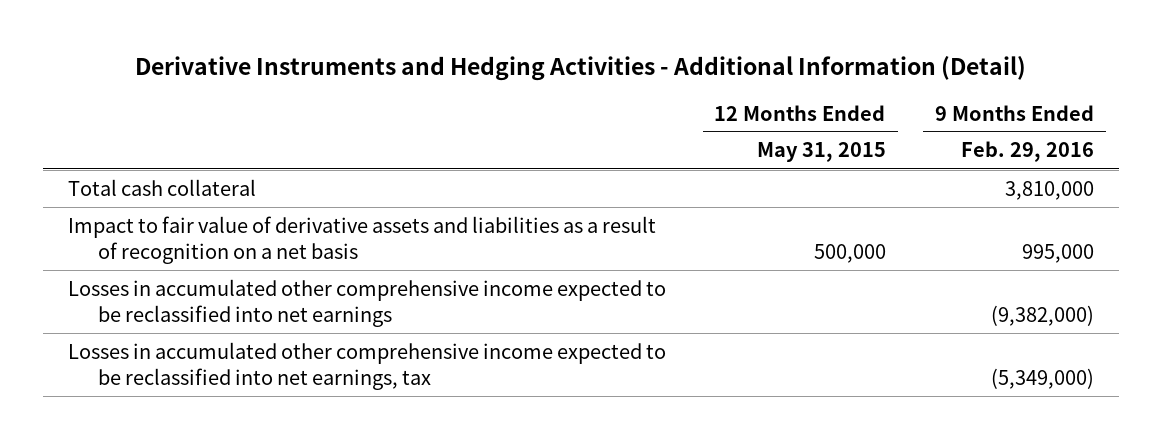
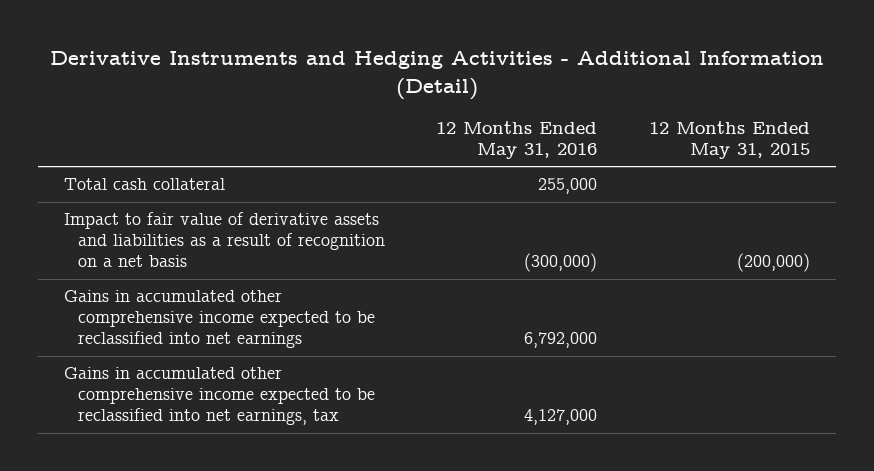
- | 12 Months Ended May 31, 2015 | 9 Months Ended Feb. 29, 2016
+ | 12 Months Ended May 31, 2016 | 12 Months Ended May 31, 2015
- Impact to fair value of derivative assets and liabilities as a result of recognition on a net basis | 500,000 | 995,000
- Losses in accumulated other comprehensive income expected to be reclassified into net earnings | | (9,382,000)
- Losses in accumulated other comprehensive income expected to be reclassified into net earnings, tax | | (5,349,000)
+ Impact to fair value of derivative assets and liabilities as a result of recognition on a net basis | (300,000) | (200,000)
+ Gains in accumulated other comprehensive income expected to be reclassified into net earnings | 6,792,000 |
+ Gains in accumulated other comprehensive income expected to be reclassified into net earnings, tax | 4,127,000 |

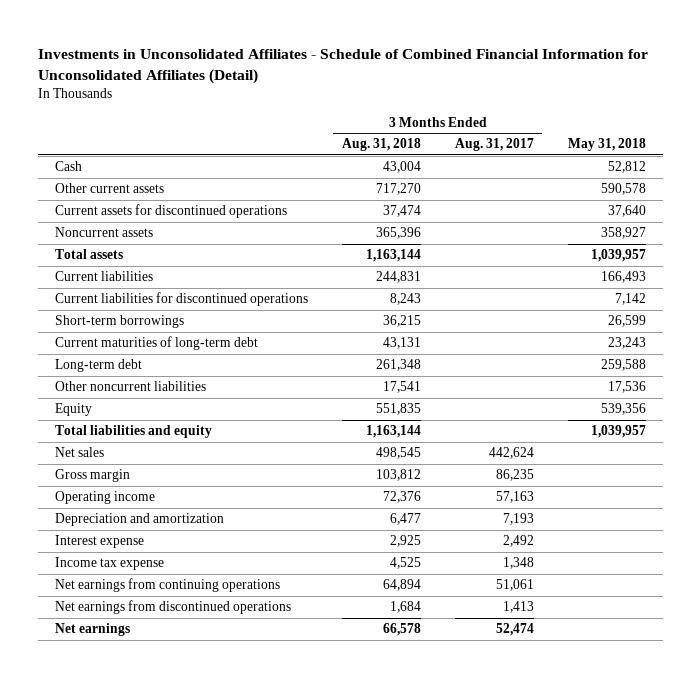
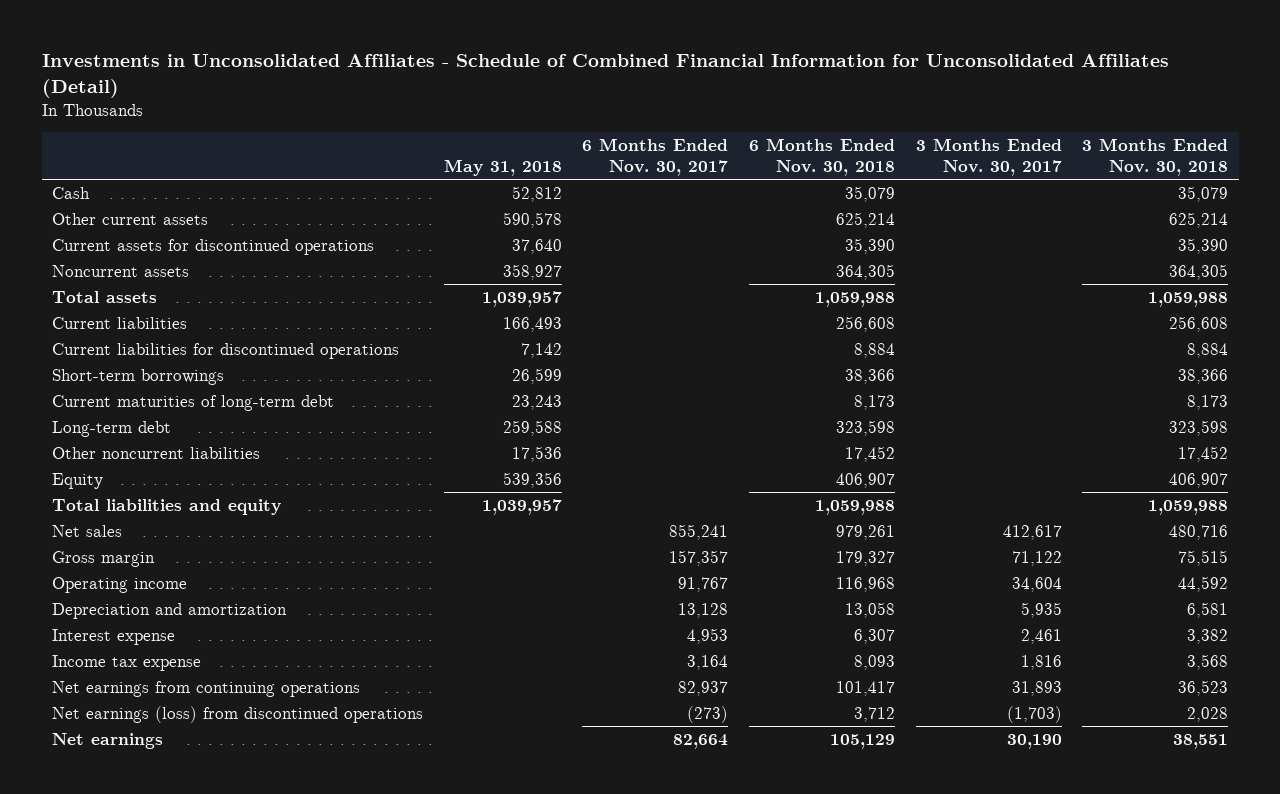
- | 3 Months Ended Aug. 31, 2018 | 3 Months Ended Aug. 31, 2017 | May 31, 2018
+ | May 31, 2018 | 6 Months Ended Nov. 30, 2017 | 6 Months Ended Nov. 30, 2018 | 3 Months Ended Nov. 30, 2017 | 3 Months Ended Nov. 30, 2018
- Net earnings from discontinued operations | 1,684 | 1,413 |
+ Net earnings (loss) from discontinued operations | | (273) | 3,712 | (1,703) | 2,028

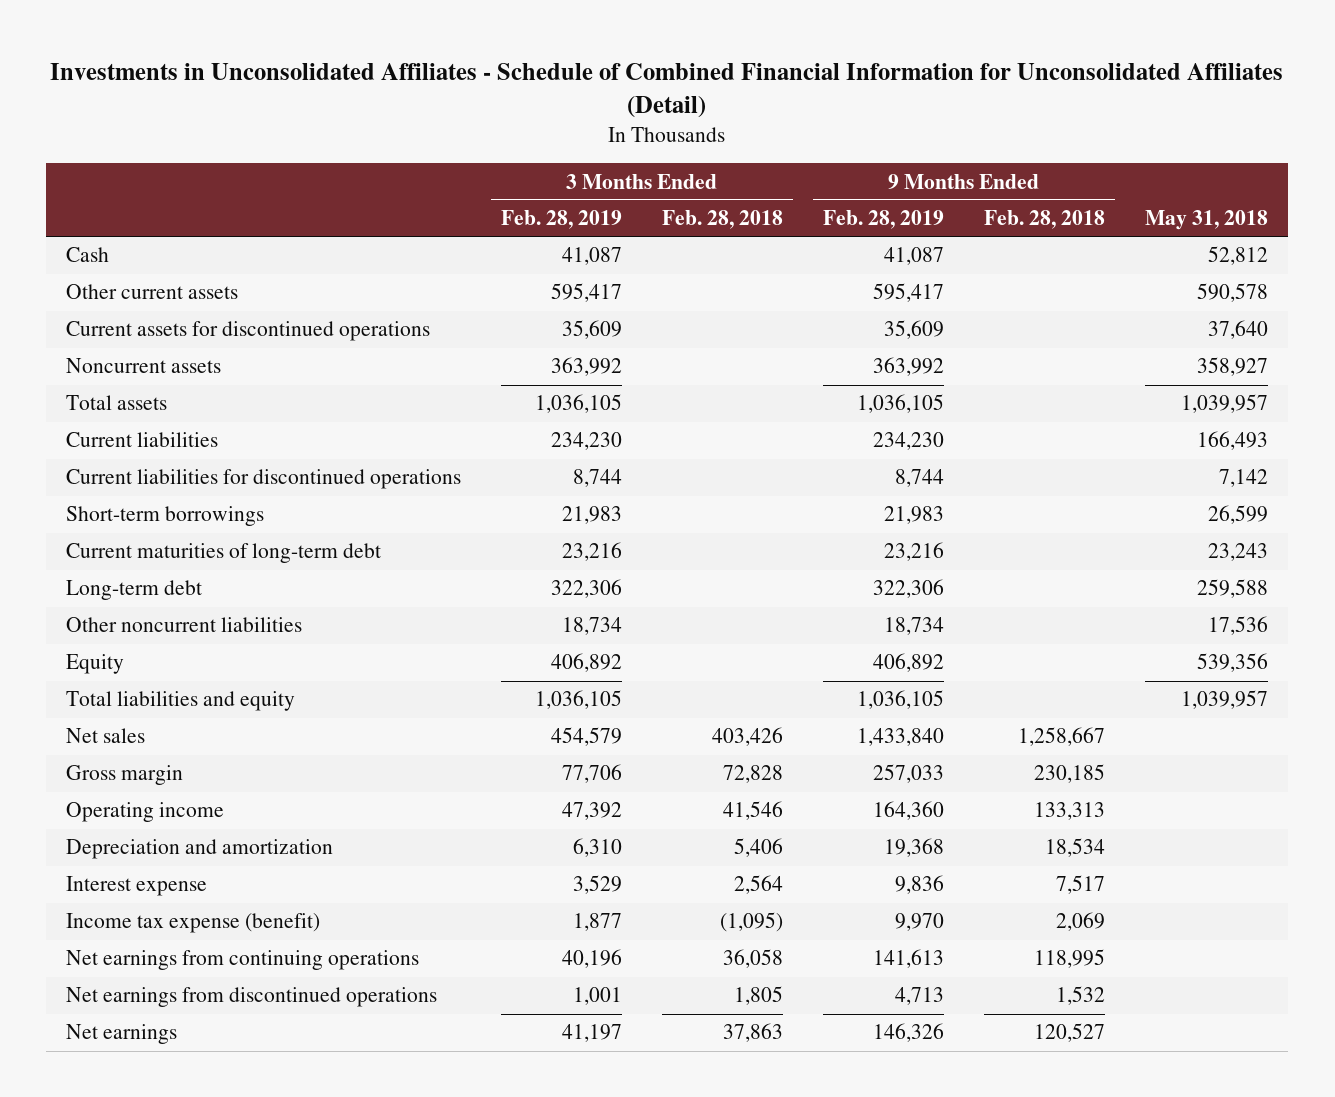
- | May 31, 2018 | 6 Months Ended Nov. 30, 2017 | 6 Months Ended Nov. 30, 2018 | 3 Months Ended Nov. 30, 2017 | 3 Months Ended Nov. 30, 2018
+ | 3 Months Ended Feb. 28, 2019 | 3 Months Ended Feb. 28, 2018 | 9 Months Ended Feb. 28, 2019 | 9 Months Ended Feb. 28, 2018 | May 31, 2018
- Income tax expense | | 3,164 | 8,093 | 1,816 | 3,568
+ Income tax expense (benefit) | 1,877 | (1,095) | 9,970 | 2,069 |
- Net earnings (loss) from discontinued operations | | (273) | 3,712 | (1,703) | 2,028
+ Net earnings from discontinued operations | 1,001 | 1,805 | 4,713 | 1,532 |

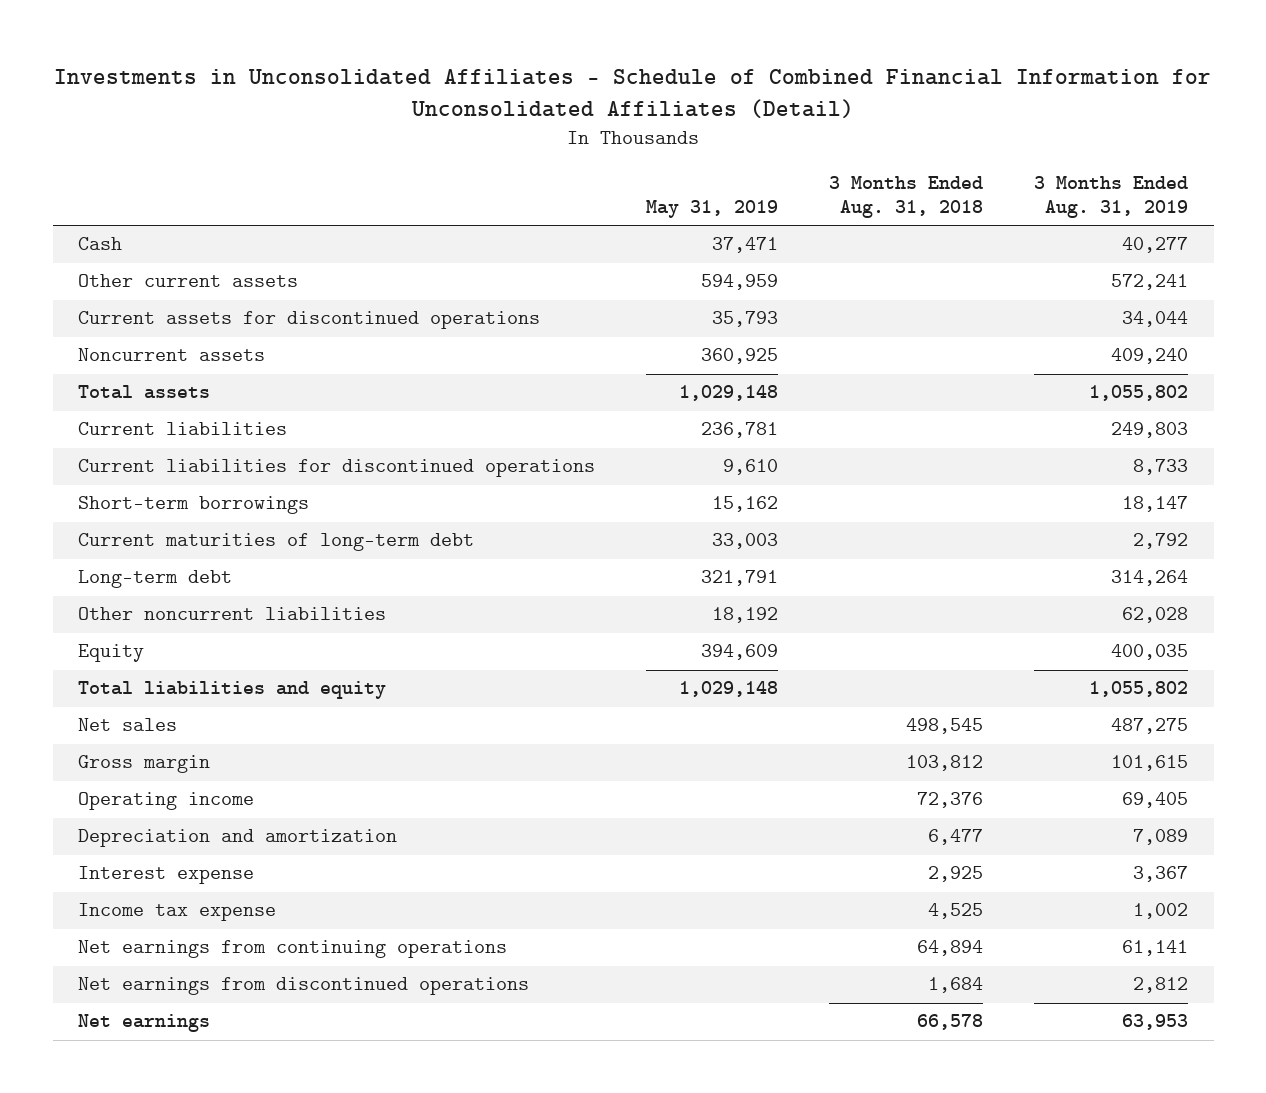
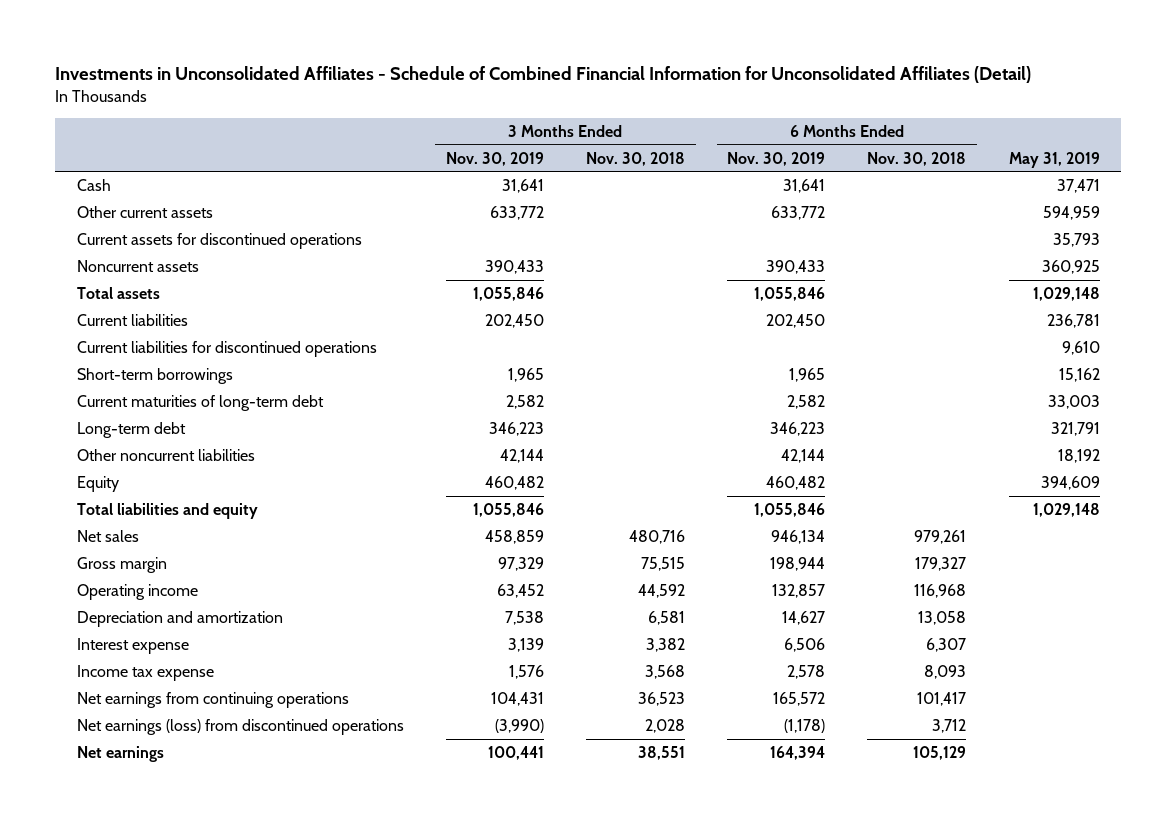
- | May 31, 2019 | 3 Months Ended Aug. 31, 2018 | 3 Months Ended Aug. 31, 2019
+ | 3 Months Ended Nov. 30, 2019 | 3 Months Ended Nov. 30, 2018 | 6 Months Ended Nov. 30, 2019 | 6 Months Ended Nov. 30, 2018 | May 31, 2019
- Net earnings from discontinued operations | | 1,684 | 2,812
+ Net earnings (loss) from discontinued operations | (3,990) | 2,028 | (1,178) | 3,712 |

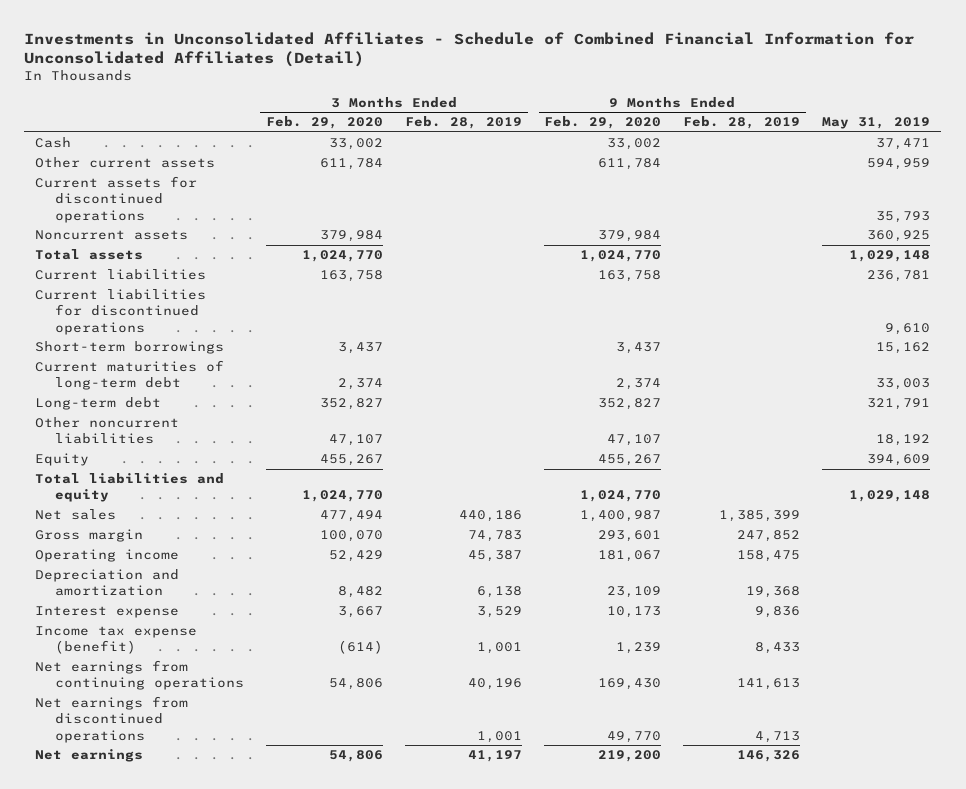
- | 3 Months Ended Nov. 30, 2019 | 3 Months Ended Nov. 30, 2018 | 6 Months Ended Nov. 30, 2019 | 6 Months Ended Nov. 30, 2018 | May 31, 2019
+ | 3 Months Ended Feb. 29, 2020 | 3 Months Ended Feb. 28, 2019 | 9 Months Ended Feb. 29, 2020 | 9 Months Ended Feb. 28, 2019 | May 31, 2019
- Income tax expense | 1,576 | 3,568 | 2,578 | 8,093 |
+ Income tax expense (benefit) | (614) | 1,001 | 1,239 | 8,433 |
- Net earnings (loss) from discontinued operations | (3,990) | 2,028 | (1,178) | 3,712 |
+ Net earnings from discontinued operations | | 1,001 | 49,770 | 4,713 |

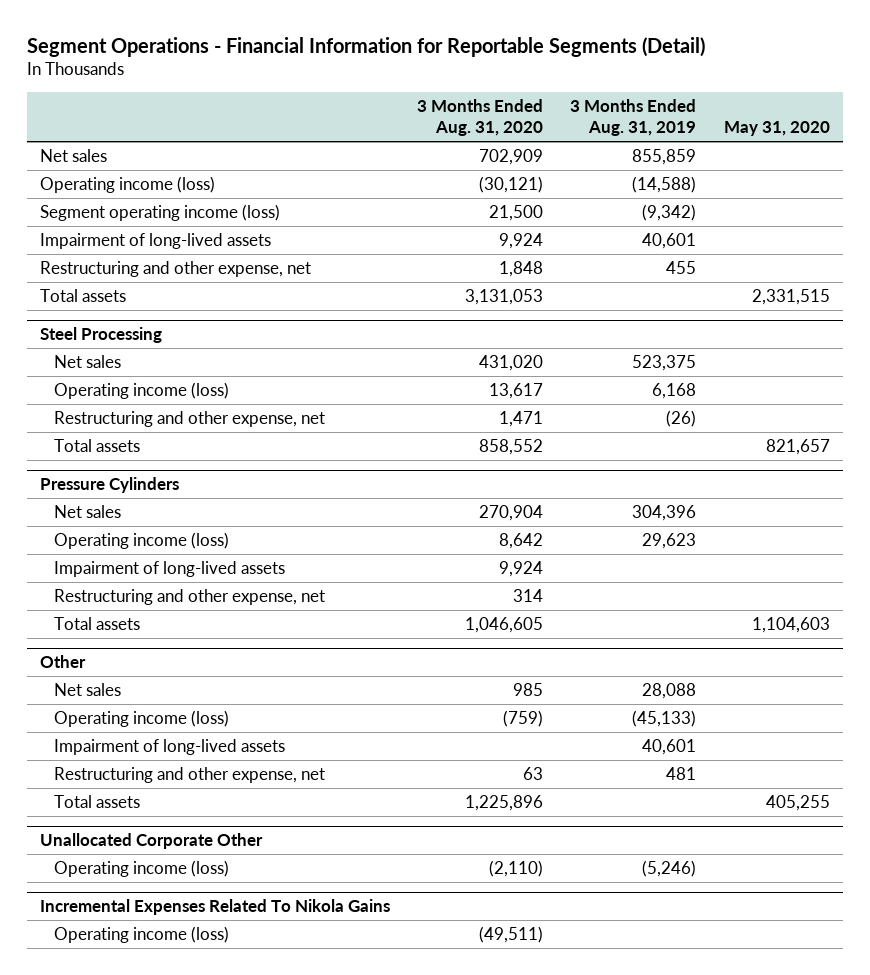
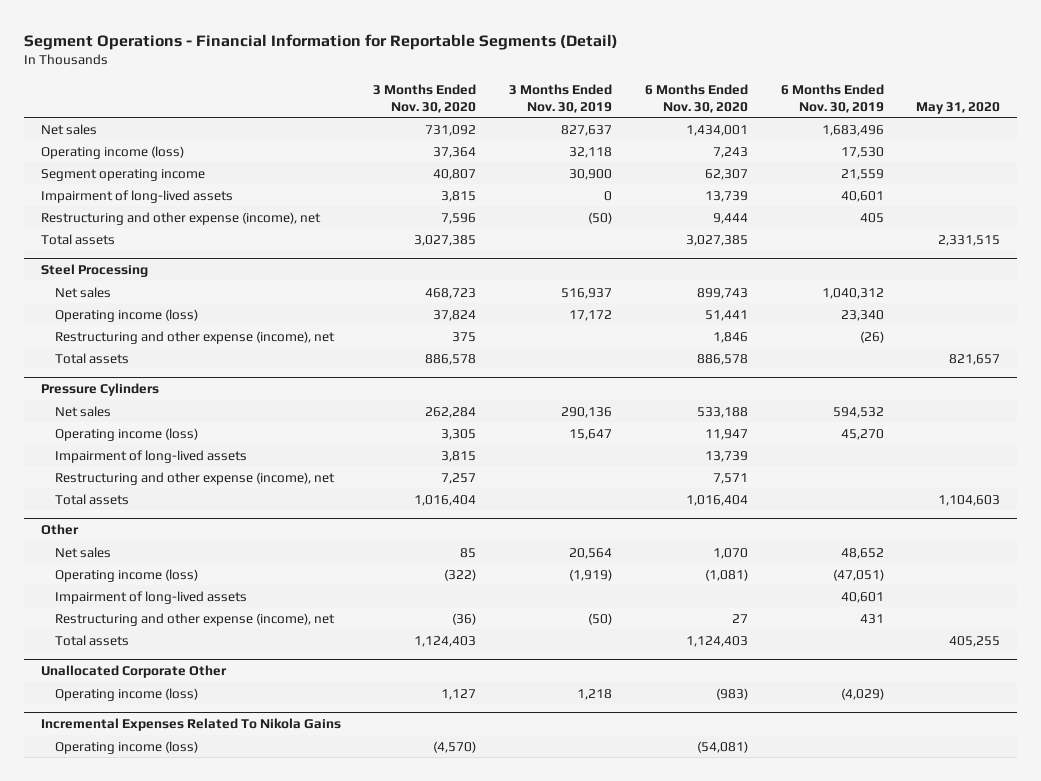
- | 3 Months Ended Aug. 31, 2020 | 3 Months Ended Aug. 31, 2019 | May 31, 2020
+ | 3 Months Ended Nov. 30, 2020 | 3 Months Ended Nov. 30, 2019 | 6 Months Ended Nov. 30, 2020 | 6 Months Ended Nov. 30, 2019 | May 31, 2020
- Segment operating income (loss) | 21,500 | (9,342) |
+ Segment operating income | 40,807 | 30,900 | 62,307 | 21,559 |
- Restructuring and other expense, net | 1,848 | 455 |
+ Restructuring and other expense (income), net | 7,596 | (50) | 9,444 | 405 |
@ Steel Processing
- Restructuring and other expense, net | 1,471 | (26) |
+ Restructuring and other expense (income), net | 375 | | 1,846 | (26) |
@ Pressure Cylinders
- Restructuring and other expense, net | 314 | |
+ Restructuring and other expense (income), net | 7,257 | | 7,571 | |
@ Other
- Restructuring and other expense, net | 63 | 481 |
+ Restructuring and other expense (income), net | (36) | (50) | 27 | 431 |

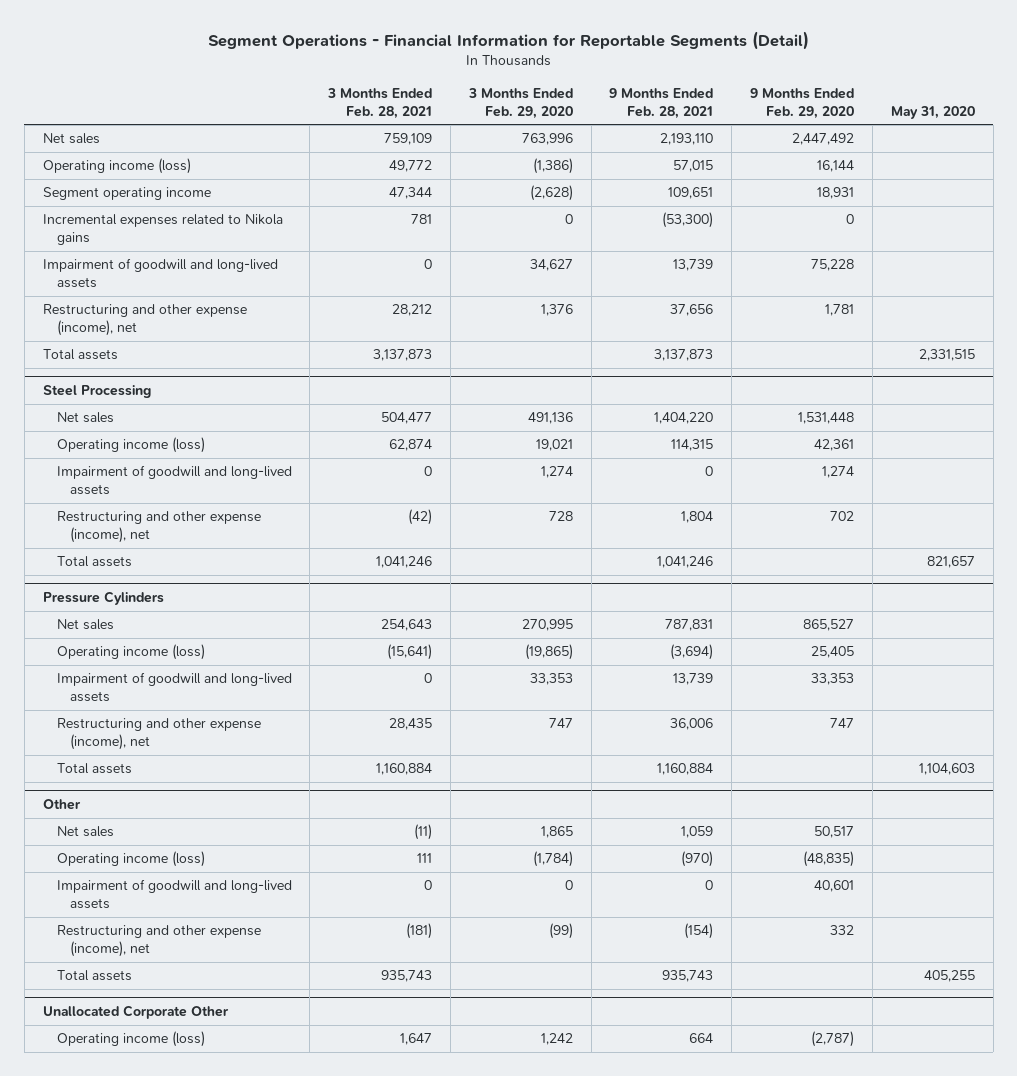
- | 3 Months Ended Nov. 30, 2020 | 3 Months Ended Nov. 30, 2019 | 6 Months Ended Nov. 30, 2020 | 6 Months Ended Nov. 30, 2019 | May 31, 2020
+ | 3 Months Ended Feb. 28, 2021 | 3 Months Ended Feb. 29, 2020 | 9 Months Ended Feb. 28, 2021 | 9 Months Ended Feb. 29, 2020 | May 31, 2020
- Impairment of long-lived assets | 3,815 | 0 | 13,739 | 40,601 |
+ Incremental expenses related to Nikola gains | 781 | 0 | (53,300) | 0 |
+ Impairment of goodwill and long-lived assets | 0 | 34,627 | 13,739 | 75,228 |
@ Steel Processing
+ Impairment of goodwill and long-lived assets | 0 | 1,274 | 0 | 1,274 |
@ Pressure Cylinders
- Impairment of long-lived assets | 3,815 | | 13,739 | |
+ Impairment of goodwill and long-lived assets | 0 | 33,353 | 13,739 | 33,353 |
@ Other
- Impairment of long-lived assets | | | | 40,601 |
+ Impairment of goodwill and long-lived assets | 0 | 0 | 0 | 40,601 |
- Incremental Expenses Related To Nikola Gains
- Operating income (loss) | (4,570) | | (54,081) | |

